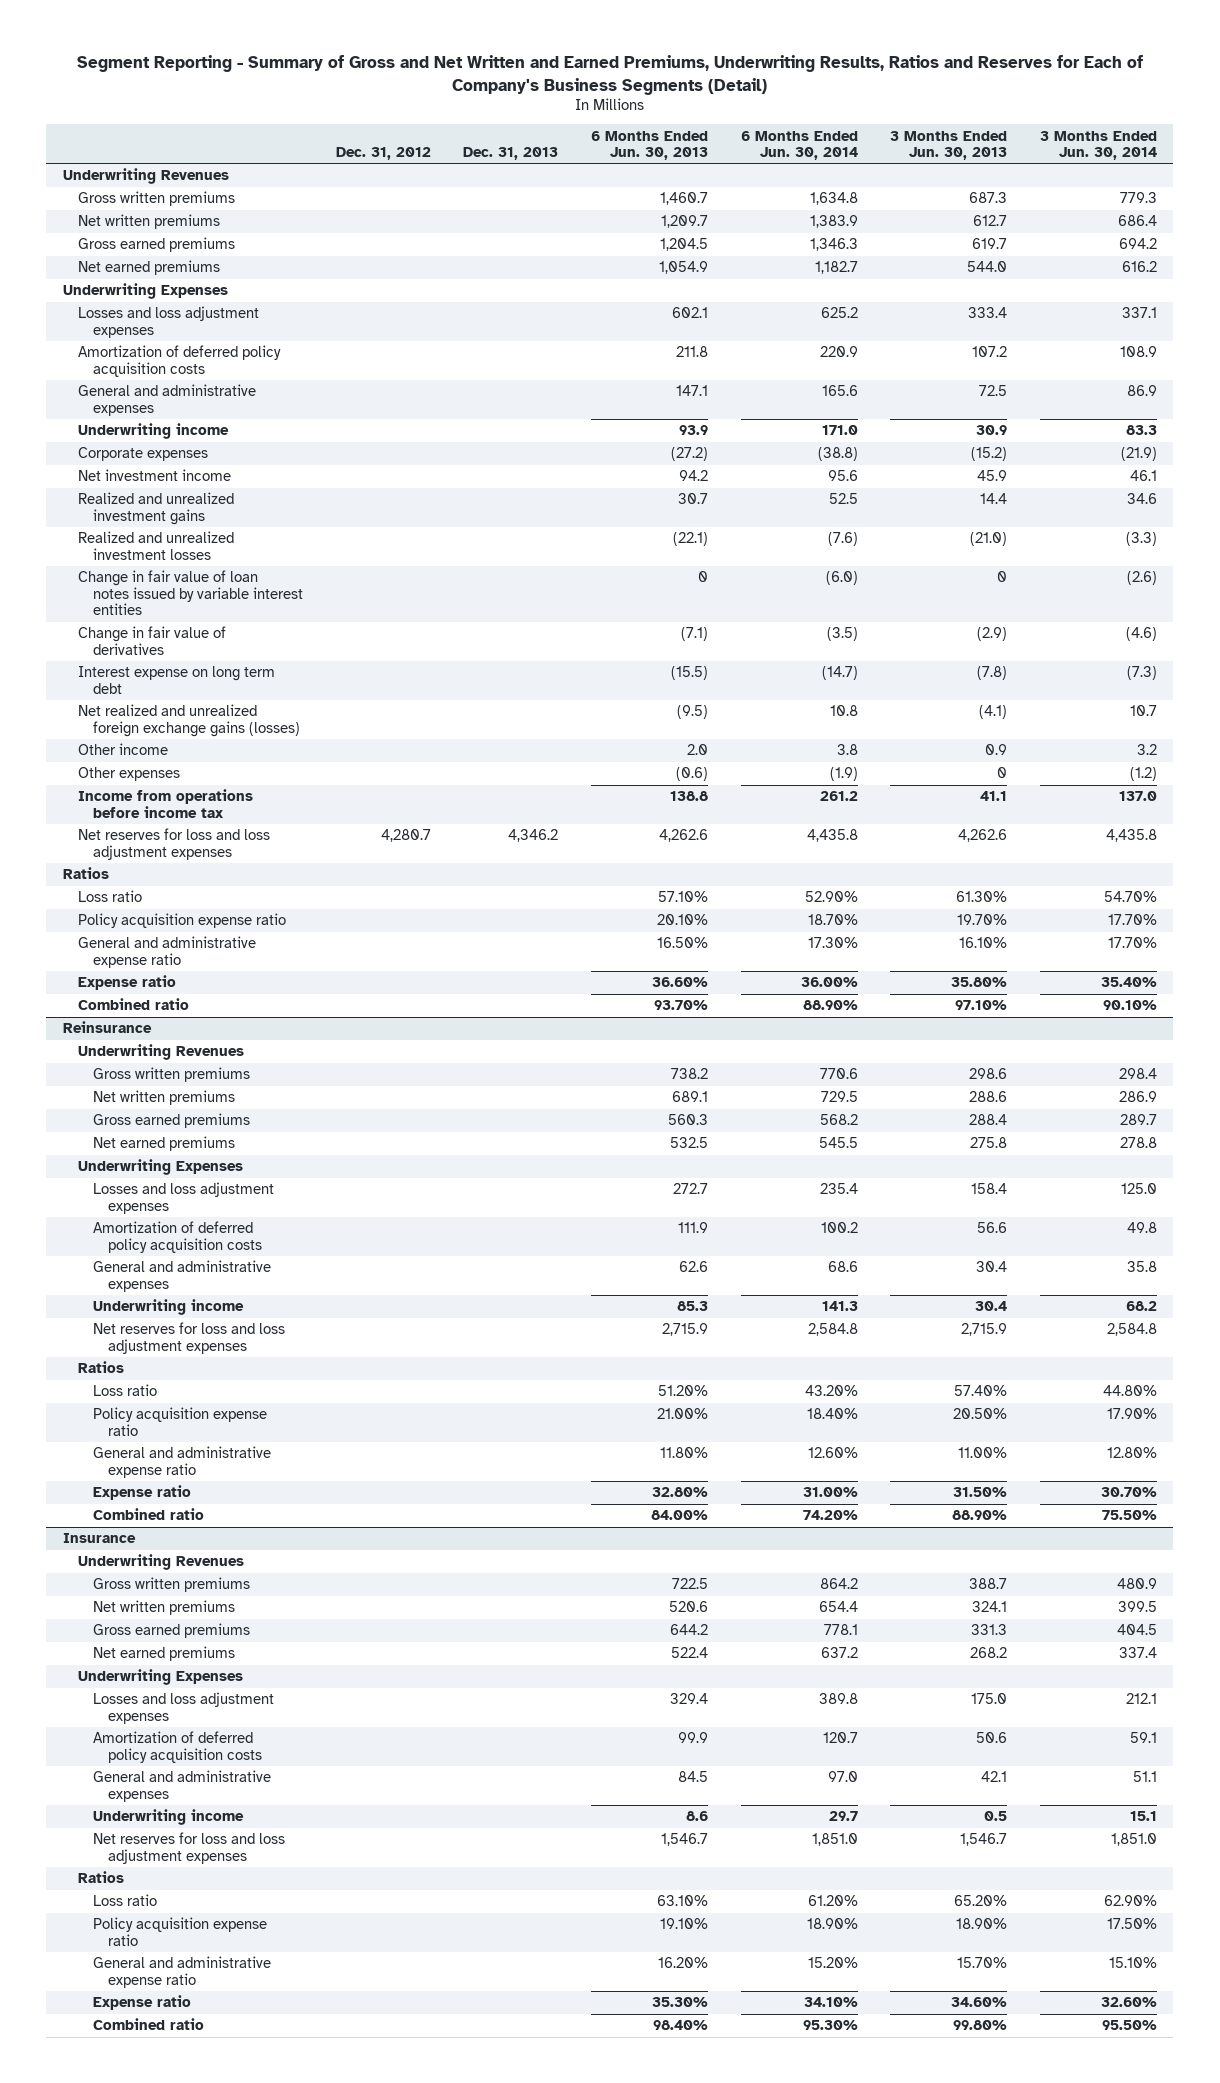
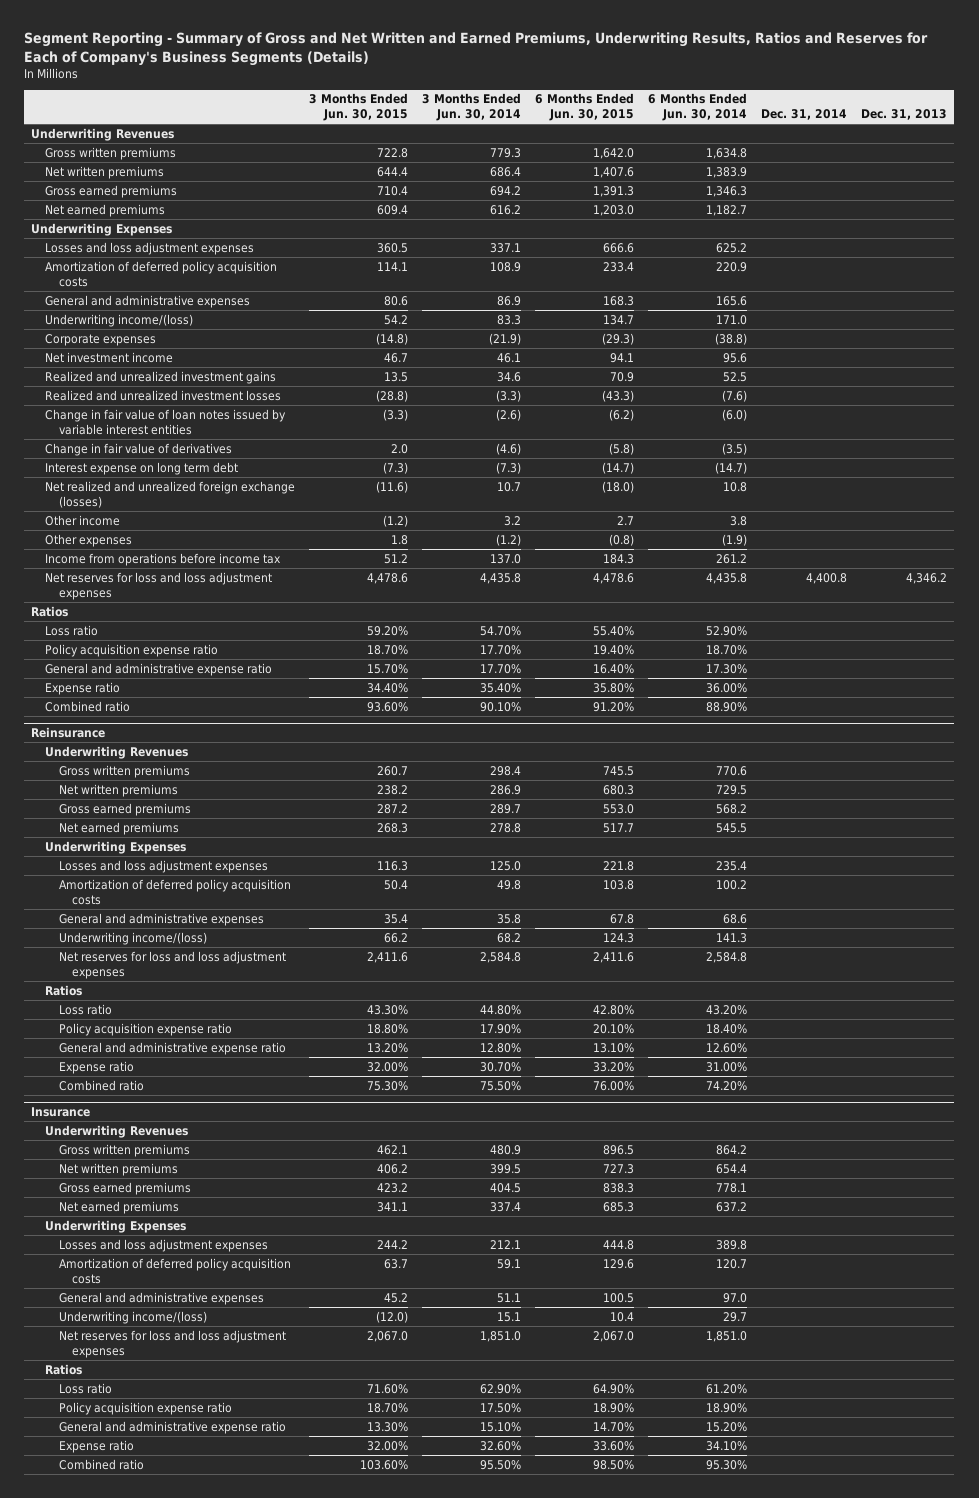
- Segment Reporting - Summary of Gross and Net Written and Earned Premiums, Underwriting Results, Ratios and Reserves for Each of Company's Business Segments (Detail)
+ Segment Reporting - Summary of Gross and Net Written and Earned Premiums, Underwriting Results, Ratios and Reserves for Each of Company's Business Segments (Details)
- | Dec. 31, 2012 | Dec. 31, 2013 | 6 Months Ended Jun. 30, 2013 | 6 Months Ended Jun. 30, 2014 | 3 Months Ended Jun. 30, 2013 | 3 Months Ended Jun. 30, 2014
+ | 3 Months Ended Jun. 30, 2015 | 3 Months Ended Jun. 30, 2014 | 6 Months Ended Jun. 30, 2015 | 6 Months Ended Jun. 30, 2014 | Dec. 31, 2014 | Dec. 31, 2013
- Underwriting income | | | 93.9 | 171.0 | 30.9 | 83.3
+ Underwriting income/(loss) | 54.2 | 83.3 | 134.7 | 171.0 | |
- Net realized and unrealized foreign exchange gains (losses) | | | (9.5) | 10.8 | (4.1) | 10.7
+ Net realized and unrealized foreign exchange (losses) | (11.6) | 10.7 | (18.0) | 10.8 | |
@ Reinsurance
- Underwriting income | | | 85.3 | 141.3 | 30.4 | 68.2
+ Underwriting income/(loss) | 66.2 | 68.2 | 124.3 | 141.3 | |
@ Insurance
- Underwriting income | | | 8.6 | 29.7 | 0.5 | 15.1
+ Underwriting income/(loss) | (12.0) | 15.1 | 10.4 | 29.7 | |

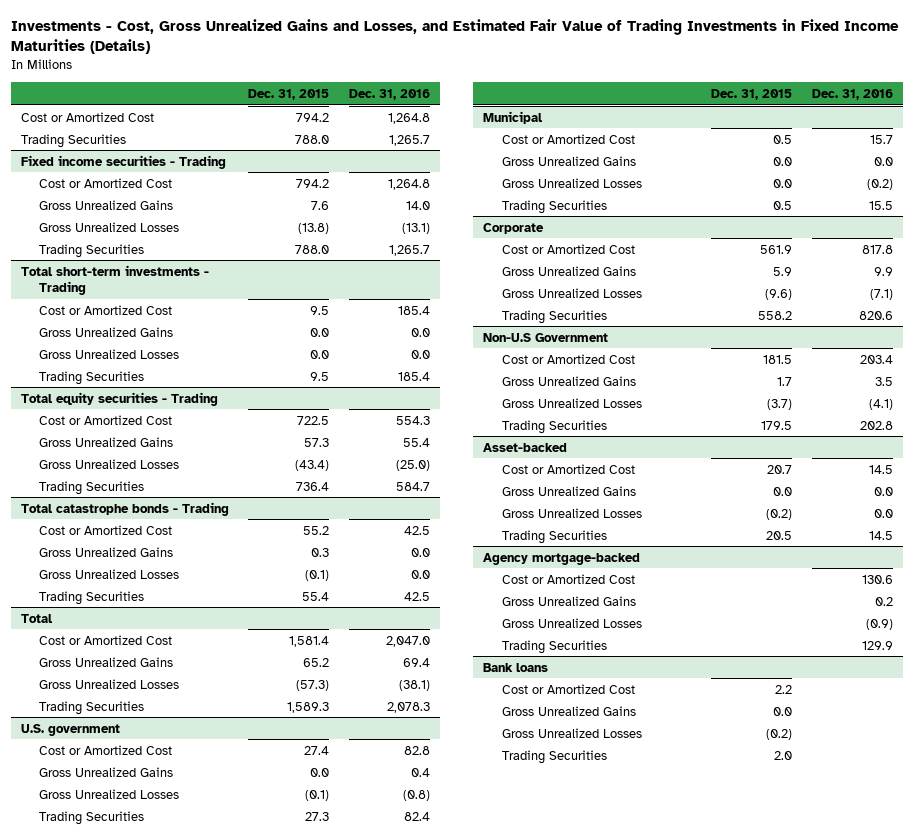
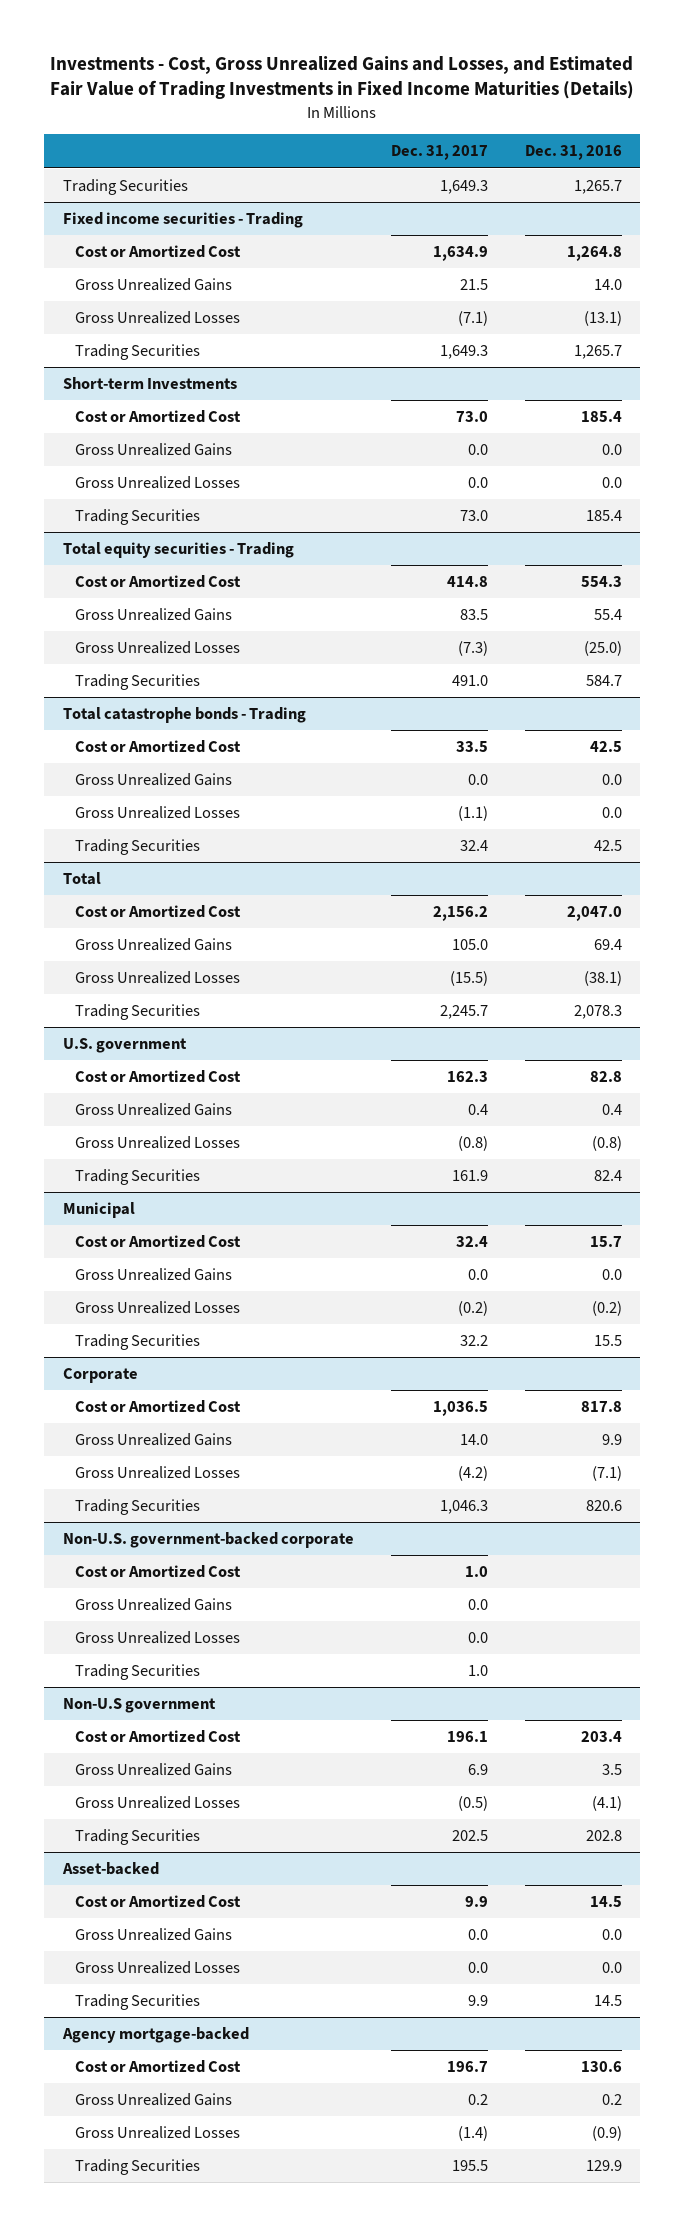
- | Dec. 31, 2015 | Dec. 31, 2016
+ | Dec. 31, 2017 | Dec. 31, 2016
- Cost or Amortized Cost | 794.2 | 1,264.8
- Total short-term investments - Trading
+ Short-term Investments
- Non-U.S Government
+ Non-U.S. government-backed corporate
+ Cost or Amortized Cost | 1.0 |
+ Gross Unrealized Gains | 0.0 |
+ Gross Unrealized Losses | 0.0 |
+ Trading Securities | 1.0 |
+ Non-U.S government
- Bank loans
- Cost or Amortized Cost | 2.2 |
- Gross Unrealized Gains | 0.0 |
- Gross Unrealized Losses | (0.2) |
- Trading Securities | 2.0 |

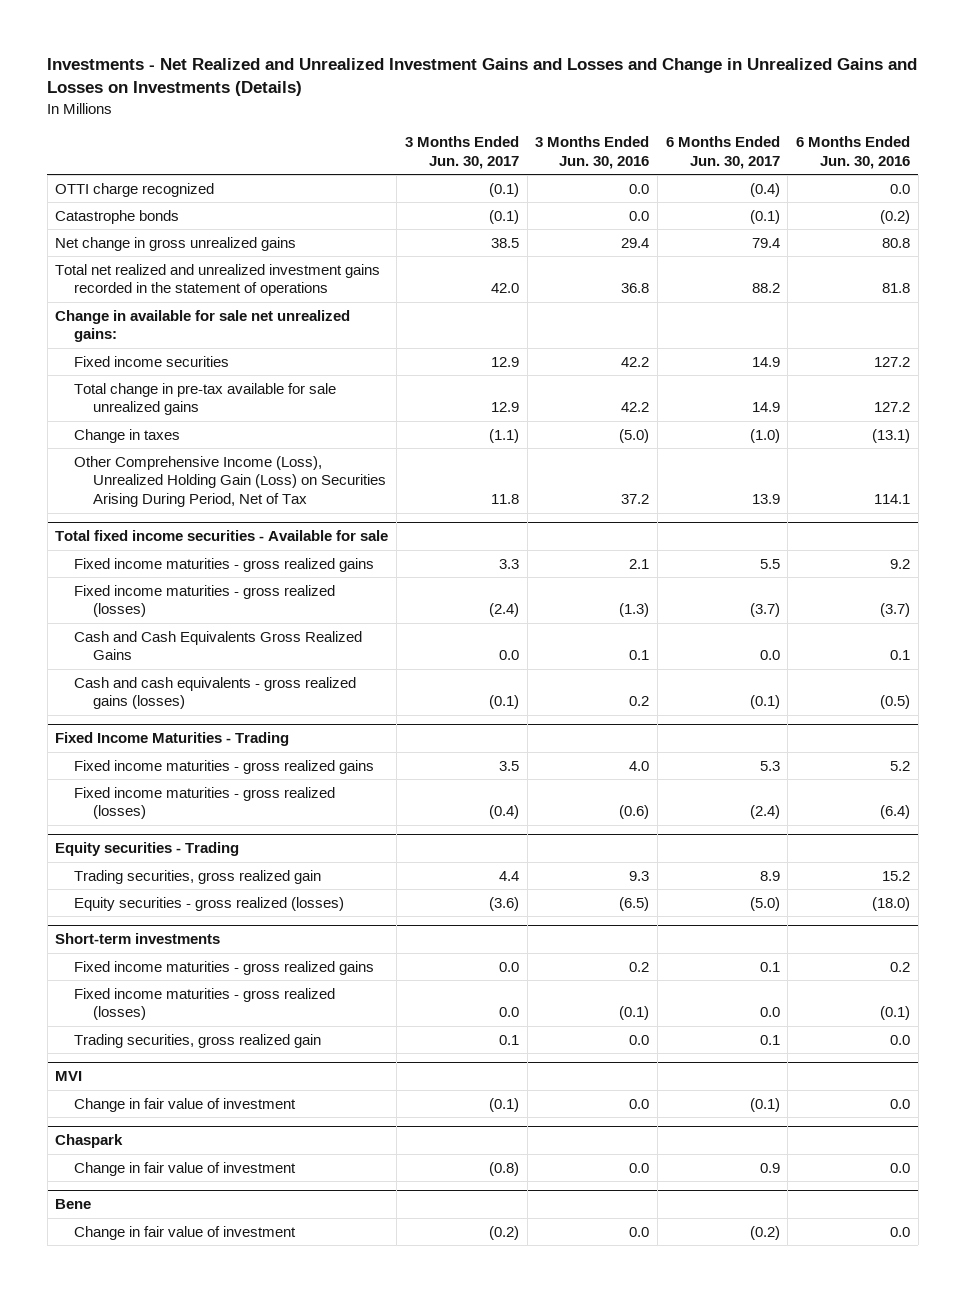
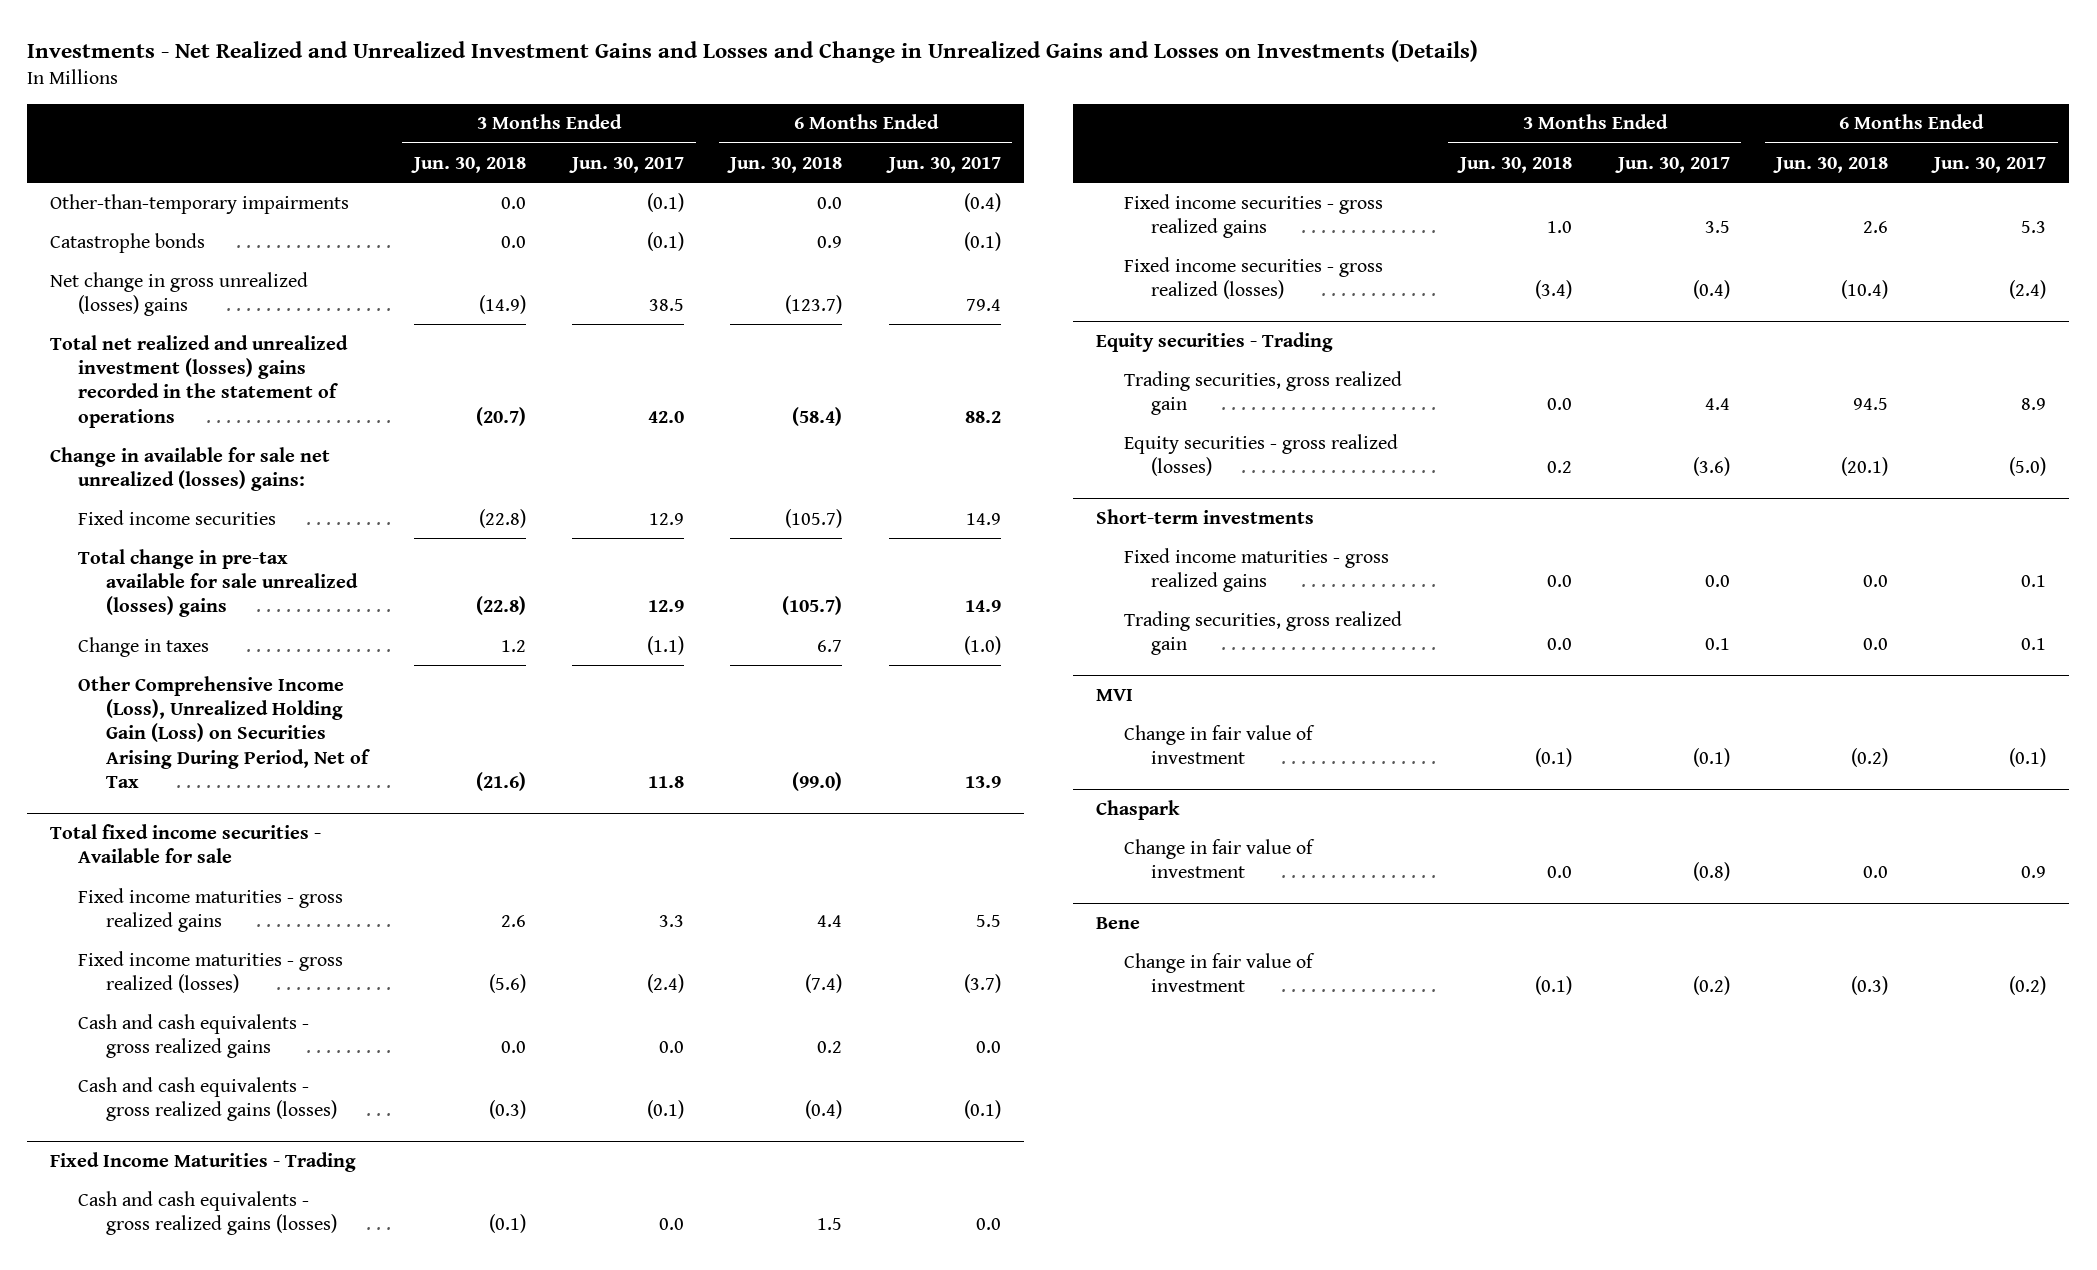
- | 3 Months Ended Jun. 30, 2017 | 3 Months Ended Jun. 30, 2016 | 6 Months Ended Jun. 30, 2017 | 6 Months Ended Jun. 30, 2016
+ | 3 Months Ended Jun. 30, 2018 | 3 Months Ended Jun. 30, 2017 | 6 Months Ended Jun. 30, 2018 | 6 Months Ended Jun. 30, 2017
- OTTI charge recognized | (0.1) | 0.0 | (0.4) | 0.0
+ Other-than-temporary impairments | 0.0 | (0.1) | 0.0 | (0.4)
- Net change in gross unrealized gains | 38.5 | 29.4 | 79.4 | 80.8
- Total net realized and unrealized investment gains recorded in the statement of operations | 42.0 | 36.8 | 88.2 | 81.8
- Change in available for sale net unrealized gains:
+ Net change in gross unrealized (losses) gains | (14.9) | 38.5 | (123.7) | 79.4
+ Total net realized and unrealized investment (losses) gains recorded in the statement of operations | (20.7) | 42.0 | (58.4) | 88.2
+ Change in available for sale net unrealized (losses) gains:
- Total change in pre-tax available for sale unrealized gains | 12.9 | 42.2 | 14.9 | 127.2
+ Total change in pre-tax available for sale unrealized (losses) gains | (22.8) | 12.9 | (105.7) | 14.9
@ Total fixed income securities - Available for sale
- Cash and Cash Equivalents Gross Realized Gains | 0.0 | 0.1 | 0.0 | 0.1
+ Cash and cash equivalents - gross realized gains | 0.0 | 0.0 | 0.2 | 0.0
@ Fixed Income Maturities - Trading
- Fixed income maturities - gross realized gains | 3.5 | 4.0 | 5.3 | 5.2
- Fixed income maturities - gross realized (losses) | (0.4) | (0.6) | (2.4) | (6.4)
+ Cash and cash equivalents - gross realized gains (losses) | (0.1) | 0.0 | 1.5 | 0.0
+ Fixed income securities - gross realized gains | 1.0 | 3.5 | 2.6 | 5.3
+ Fixed income securities - gross realized (losses) | (3.4) | (0.4) | (10.4) | (2.4)
@ Short-term investments
- Fixed income maturities - gross realized (losses) | 0.0 | (0.1) | 0.0 | (0.1)

